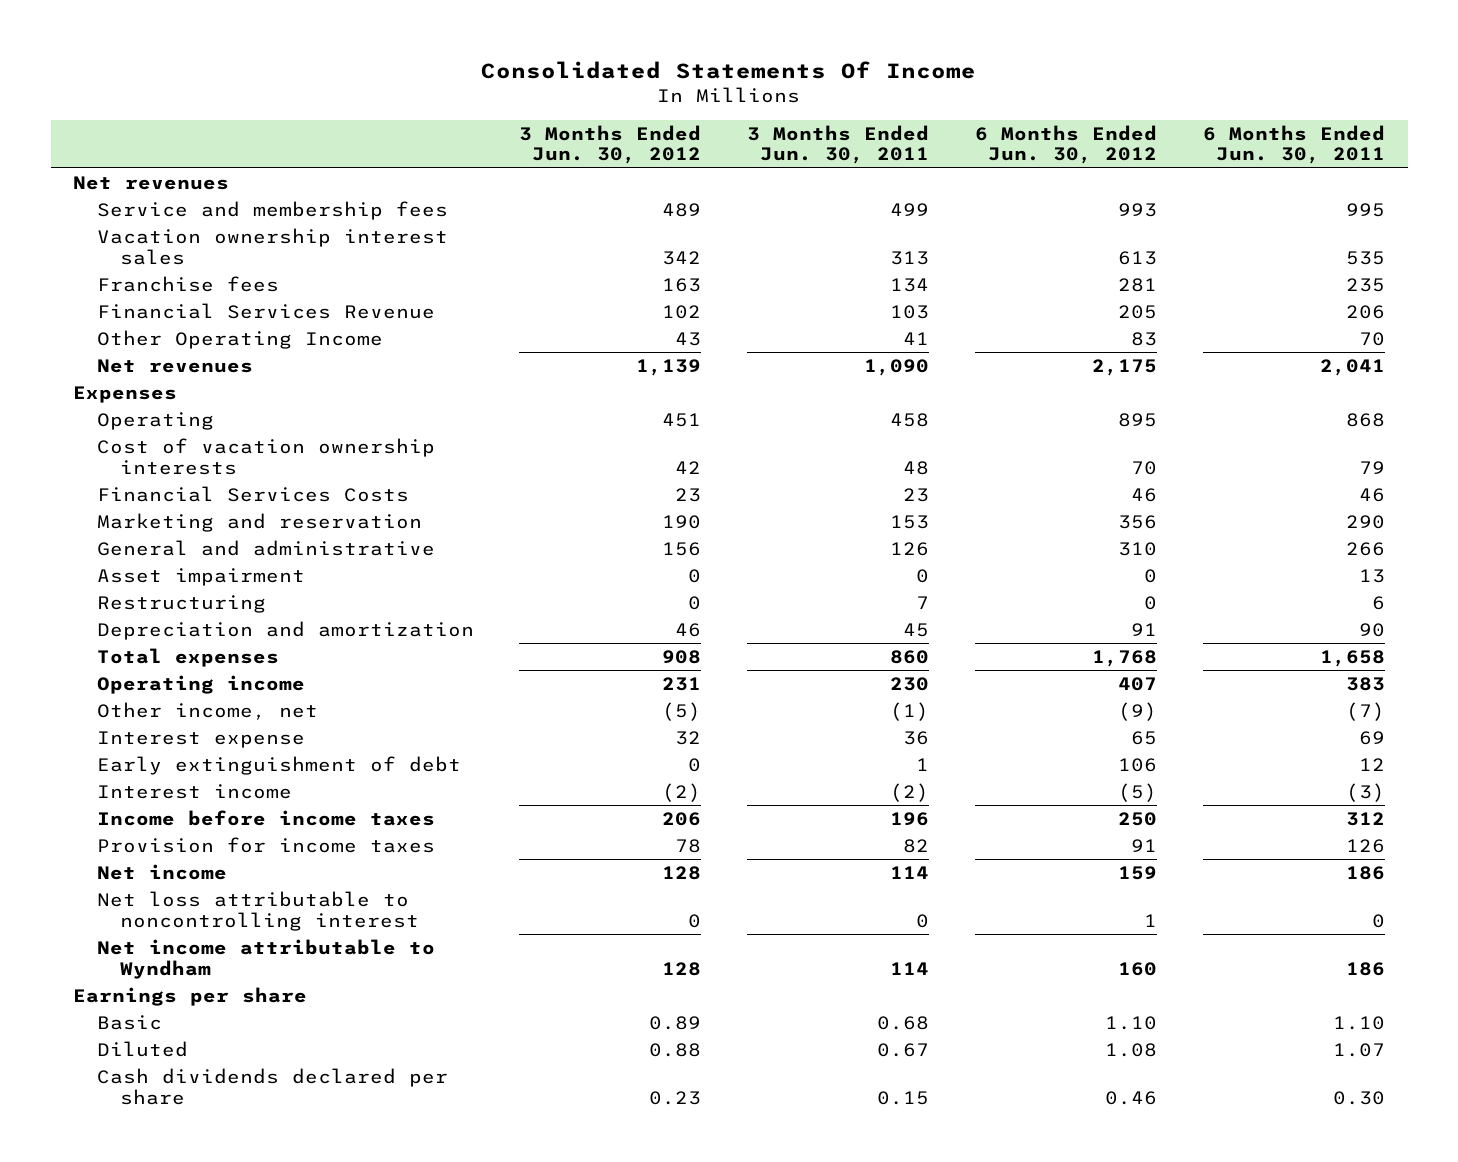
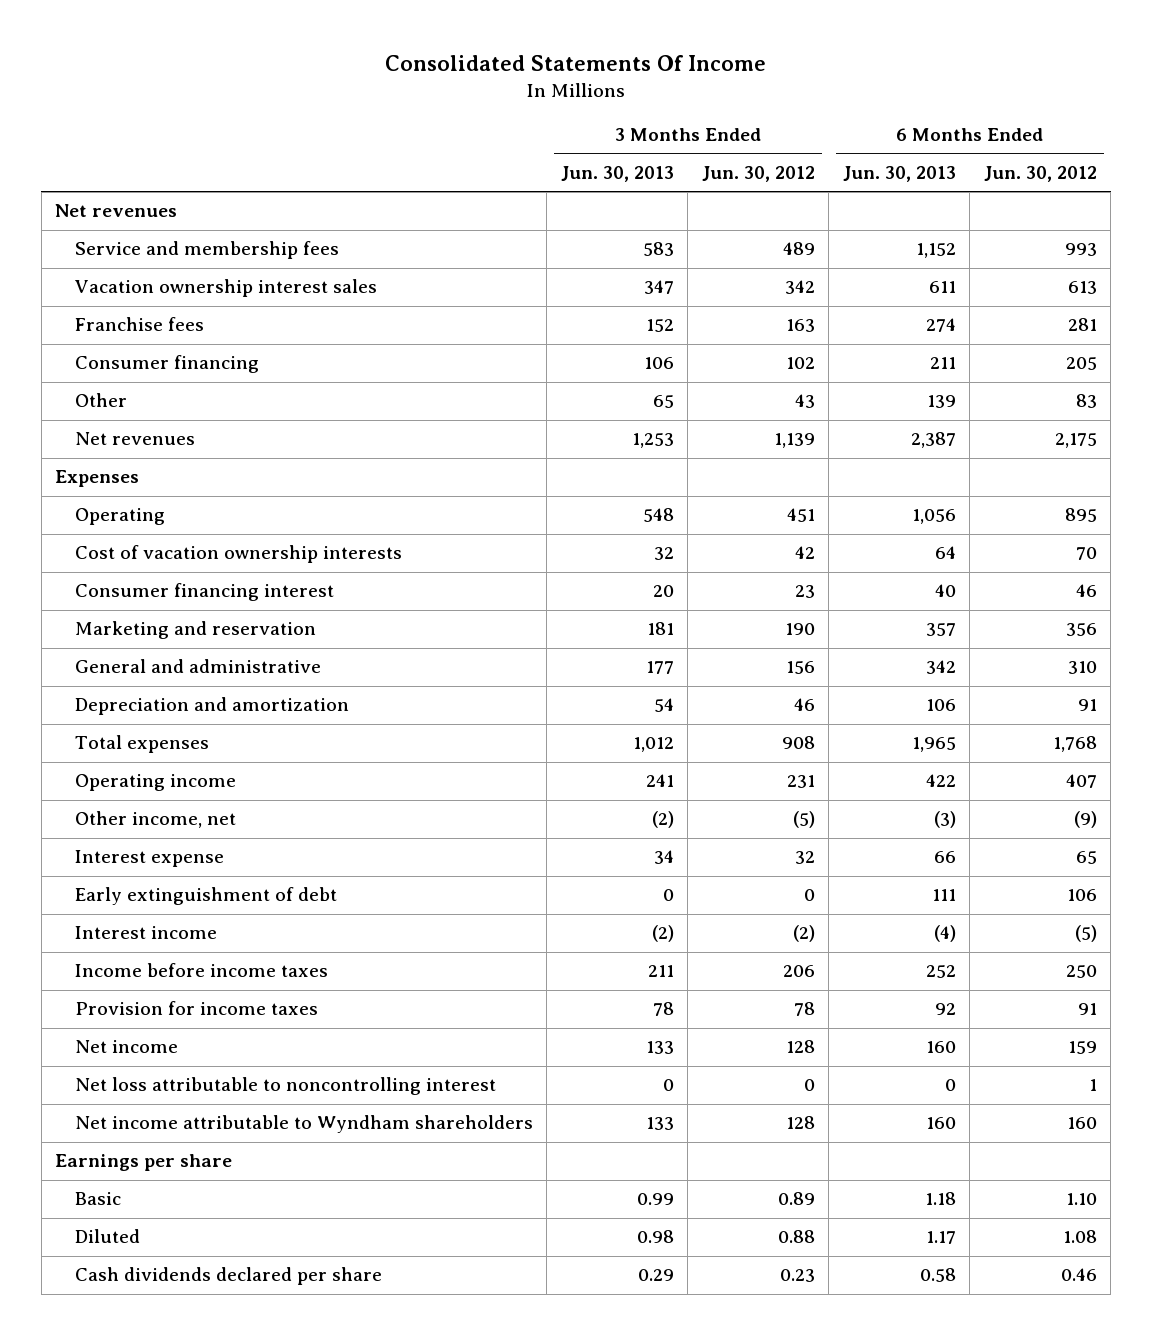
- | 3 Months Ended Jun. 30, 2012 | 3 Months Ended Jun. 30, 2011 | 6 Months Ended Jun. 30, 2012 | 6 Months Ended Jun. 30, 2011
+ | 3 Months Ended Jun. 30, 2013 | 3 Months Ended Jun. 30, 2012 | 6 Months Ended Jun. 30, 2013 | 6 Months Ended Jun. 30, 2012
- Financial Services Revenue | 102 | 103 | 205 | 206
- Other Operating Income | 43 | 41 | 83 | 70
+ Consumer financing | 106 | 102 | 211 | 205
+ Other | 65 | 43 | 139 | 83
- Financial Services Costs | 23 | 23 | 46 | 46
+ Consumer financing interest | 20 | 23 | 40 | 46
- Asset impairment | 0 | 0 | 0 | 13
- Restructuring | 0 | 7 | 0 | 6
- Net income attributable to Wyndham | 128 | 114 | 160 | 186
+ Net income attributable to Wyndham shareholders | 133 | 128 | 160 | 160

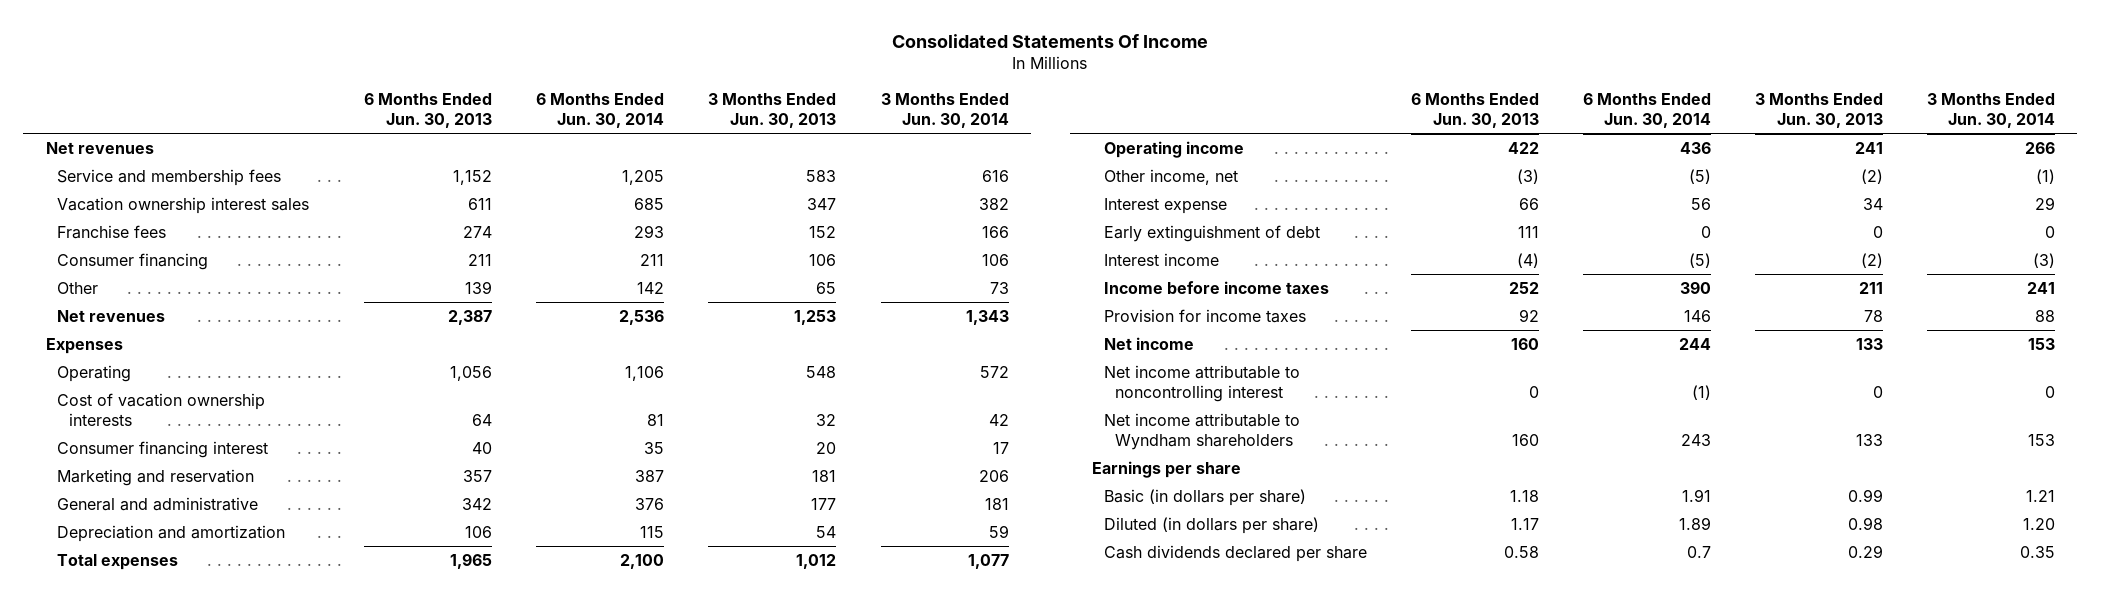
- | 3 Months Ended Jun. 30, 2013 | 3 Months Ended Jun. 30, 2012 | 6 Months Ended Jun. 30, 2013 | 6 Months Ended Jun. 30, 2012
+ | 6 Months Ended Jun. 30, 2013 | 6 Months Ended Jun. 30, 2014 | 3 Months Ended Jun. 30, 2013 | 3 Months Ended Jun. 30, 2014
- Net loss attributable to noncontrolling interest | 0 | 0 | 0 | 1
+ Net income attributable to noncontrolling interest | 0 | (1) | 0 | 0
- Basic | 0.99 | 0.89 | 1.18 | 1.10
- Diluted | 0.98 | 0.88 | 1.17 | 1.08
+ Basic (in dollars per share) | 1.18 | 1.91 | 0.99 | 1.21
+ Diluted (in dollars per share) | 1.17 | 1.89 | 0.98 | 1.20

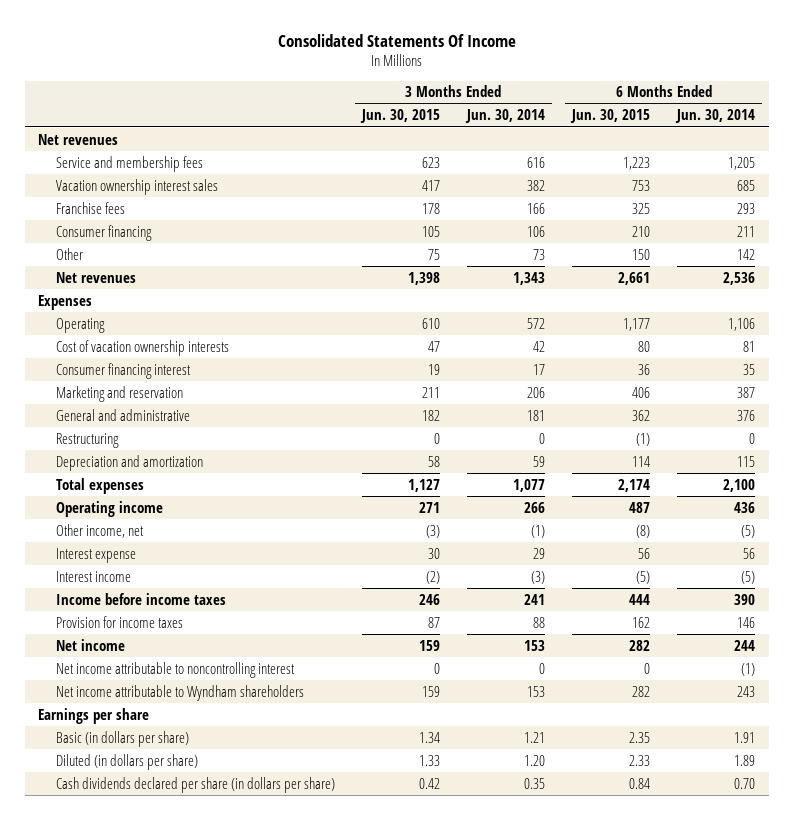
- | 6 Months Ended Jun. 30, 2013 | 6 Months Ended Jun. 30, 2014 | 3 Months Ended Jun. 30, 2013 | 3 Months Ended Jun. 30, 2014
+ | 3 Months Ended Jun. 30, 2015 | 3 Months Ended Jun. 30, 2014 | 6 Months Ended Jun. 30, 2015 | 6 Months Ended Jun. 30, 2014
+ Restructuring | 0 | 0 | (1) | 0
- Early extinguishment of debt | 111 | 0 | 0 | 0
- Cash dividends declared per share | 0.58 | 0.7 | 0.29 | 0.35
+ Cash dividends declared per share (in dollars per share) | 0.42 | 0.35 | 0.84 | 0.70

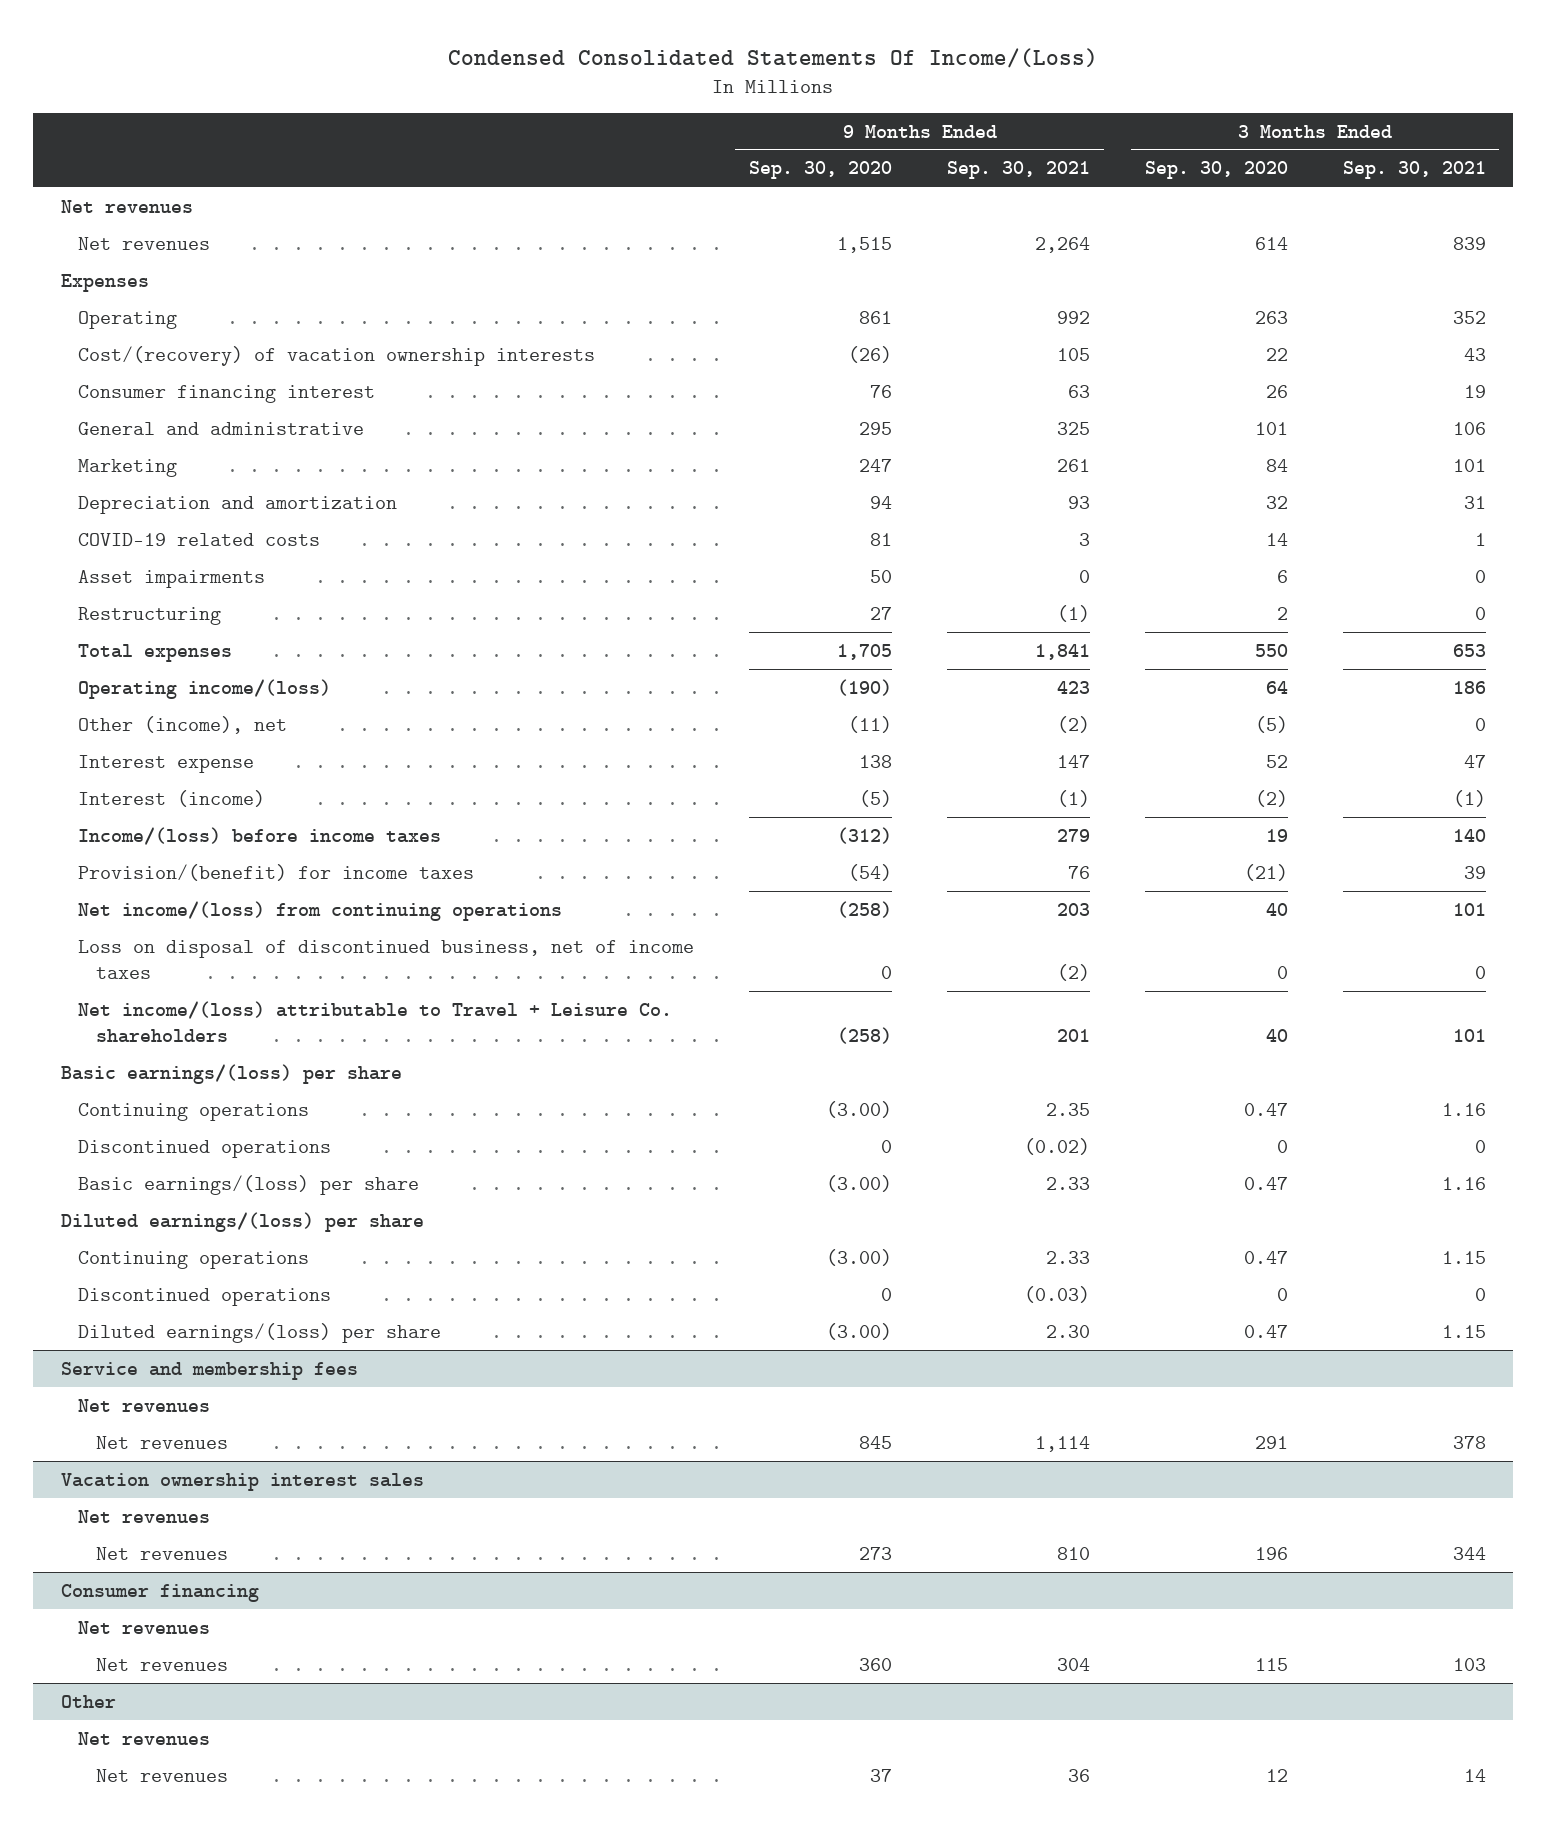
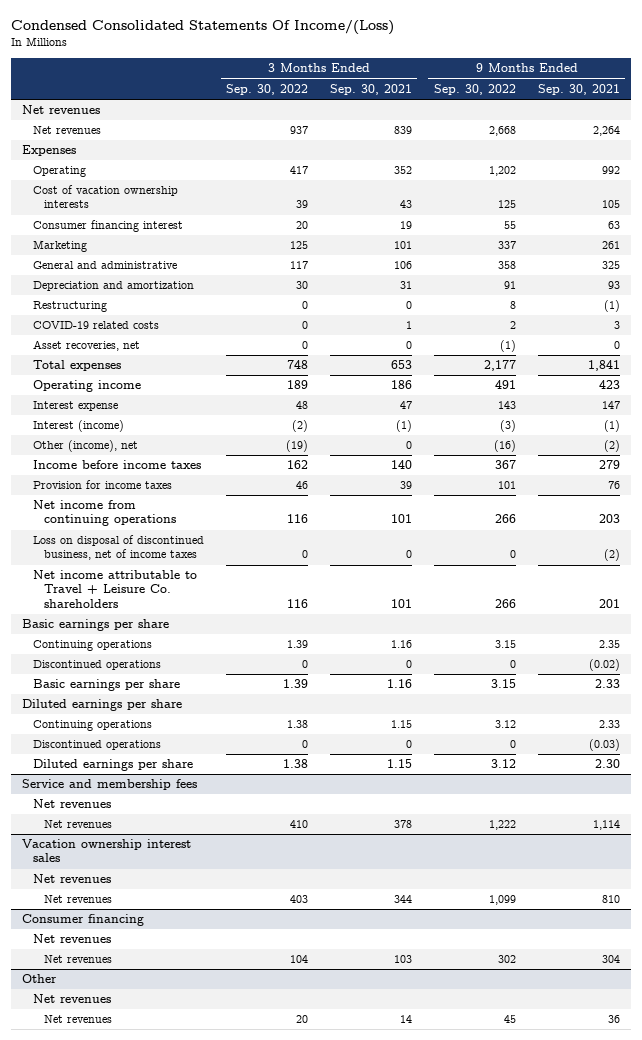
- | 9 Months Ended Sep. 30, 2020 | 9 Months Ended Sep. 30, 2021 | 3 Months Ended Sep. 30, 2020 | 3 Months Ended Sep. 30, 2021
+ | 3 Months Ended Sep. 30, 2022 | 3 Months Ended Sep. 30, 2021 | 9 Months Ended Sep. 30, 2022 | 9 Months Ended Sep. 30, 2021
- Cost/(recovery) of vacation ownership interests | (26) | 105 | 22 | 43
+ Cost of vacation ownership interests | 39 | 43 | 125 | 105
moved down: General and administrative | 117 | 106 | 358 | 325
- Asset impairments | 50 | 0 | 6 | 0
moved down: COVID-19 related costs | 0 | 1 | 2 | 3
+ Asset recoveries, net | 0 | 0 | (1) | 0
- Operating income/(loss) | (190) | 423 | 64 | 186
+ Operating income | 189 | 186 | 491 | 423
- Income/(loss) before income taxes | (312) | 279 | 19 | 140
- Provision/(benefit) for income taxes | (54) | 76 | (21) | 39
- Net income/(loss) from continuing operations | (258) | 203 | 40 | 101
moved down: Other (income), net | (19) | 0 | (16) | (2)
+ Income before income taxes | 162 | 140 | 367 | 279
+ Provision for income taxes | 46 | 39 | 101 | 76
+ Net income from continuing operations | 116 | 101 | 266 | 203
- Net income/(loss) attributable to Travel + Leisure Co. shareholders | (258) | 201 | 40 | 101
- Basic earnings/(loss) per share
+ Net income attributable to Travel + Leisure Co. shareholders | 116 | 101 | 266 | 201
+ Basic earnings per share
- Basic earnings/(loss) per share | (3.00) | 2.33 | 0.47 | 1.16
- Diluted earnings/(loss) per share
+ Basic earnings per share | 1.39 | 1.16 | 3.15 | 2.33
+ Diluted earnings per share
- Diluted earnings/(loss) per share | (3.00) | 2.30 | 0.47 | 1.15
+ Diluted earnings per share | 1.38 | 1.15 | 3.12 | 2.30

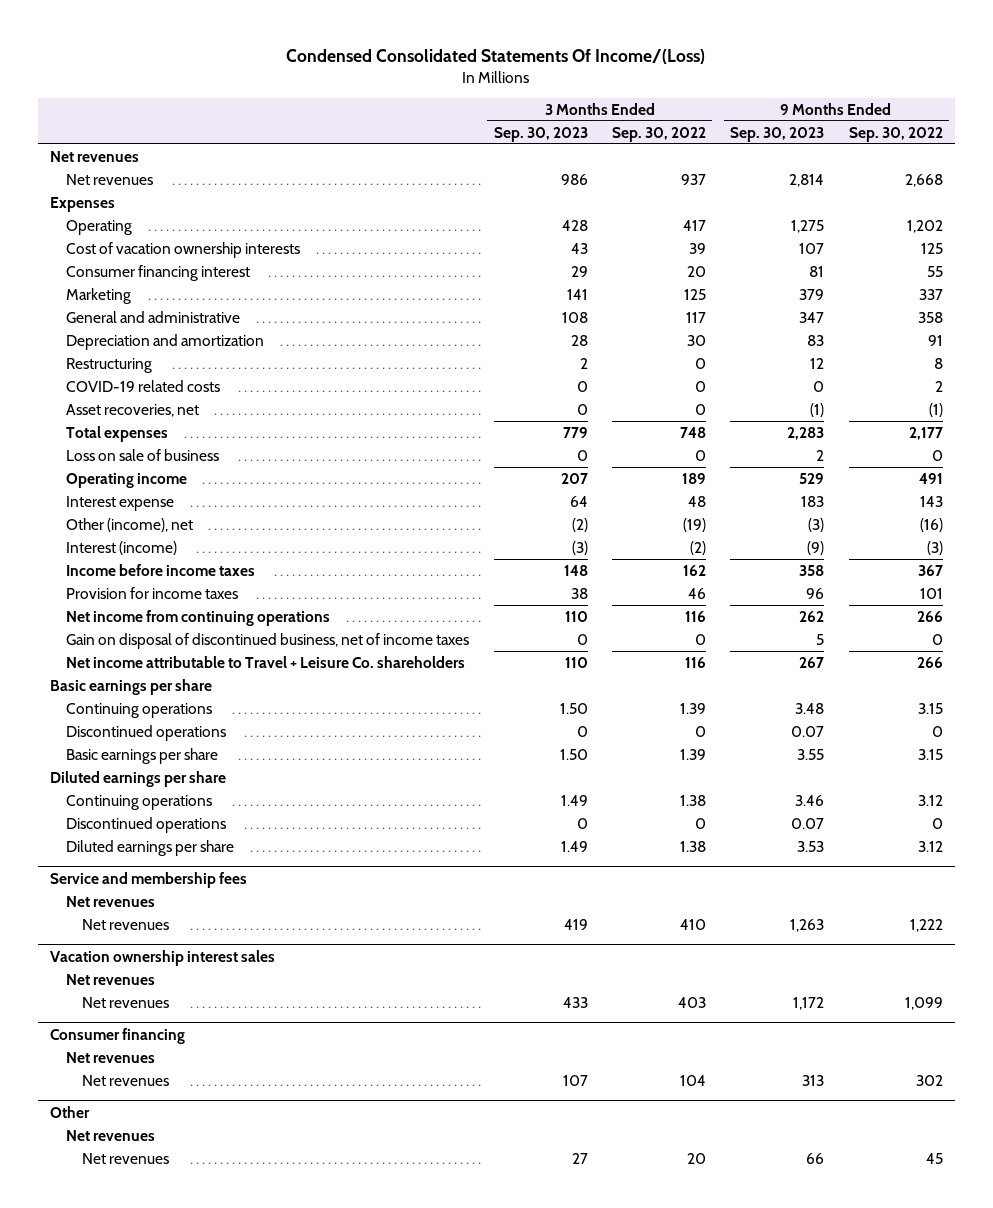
- | 3 Months Ended Sep. 30, 2022 | 3 Months Ended Sep. 30, 2021 | 9 Months Ended Sep. 30, 2022 | 9 Months Ended Sep. 30, 2021
+ | 3 Months Ended Sep. 30, 2023 | 3 Months Ended Sep. 30, 2022 | 9 Months Ended Sep. 30, 2023 | 9 Months Ended Sep. 30, 2022
+ Loss on sale of business | 0 | 0 | 2 | 0
moved down: Interest (income) | (3) | (2) | (9) | (3)
- Loss on disposal of discontinued business, net of income taxes | 0 | 0 | 0 | (2)
+ Gain on disposal of discontinued business, net of income taxes | 0 | 0 | 5 | 0

